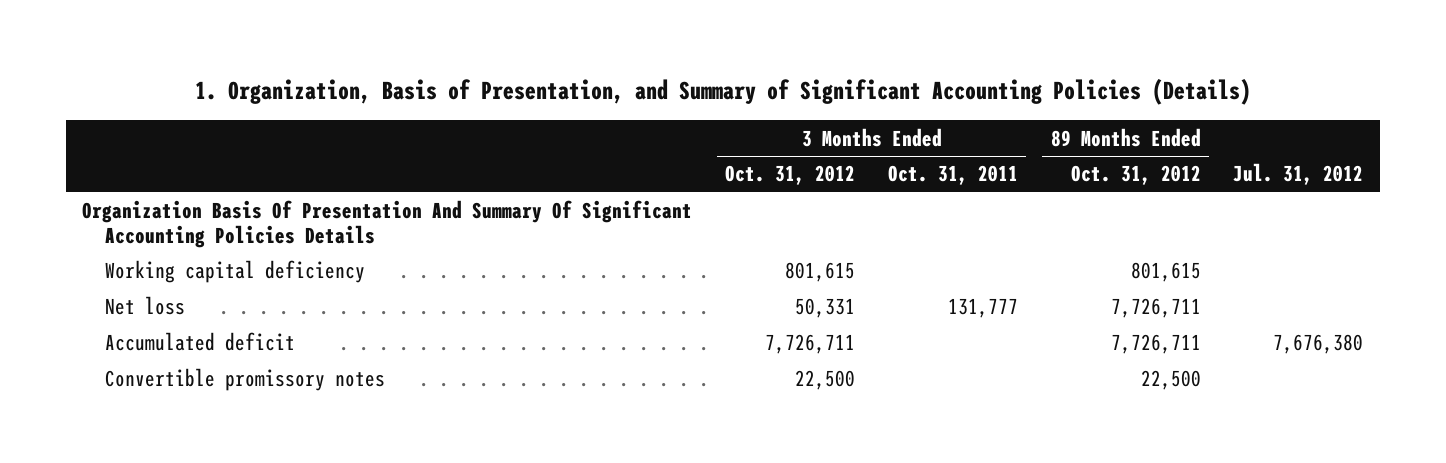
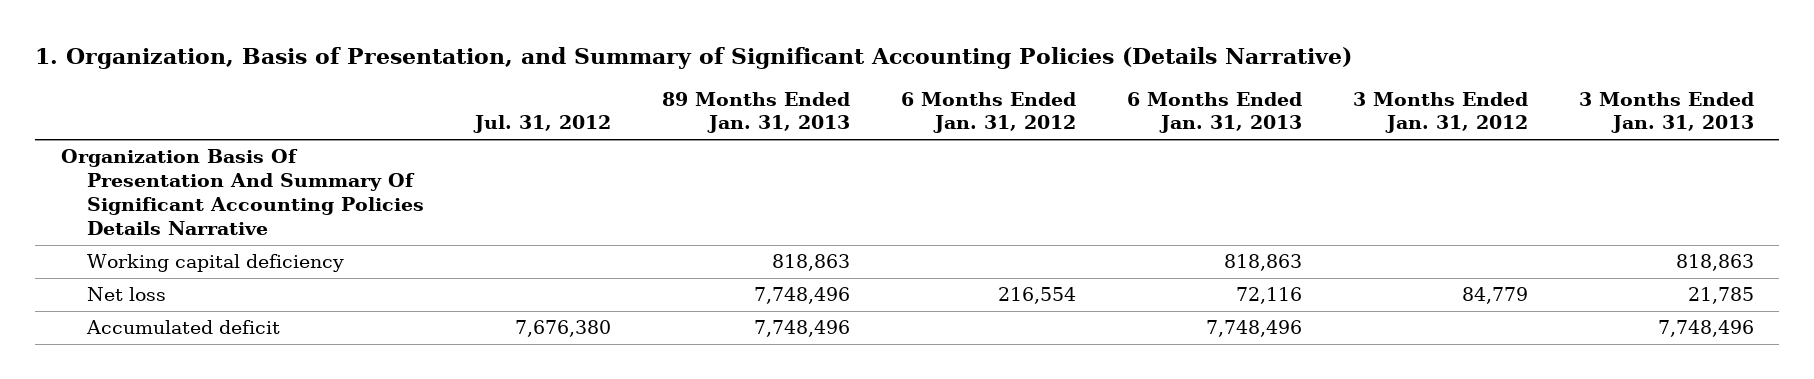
- 1. Organization, Basis of Presentation, and Summary of Significant Accounting Policies (Details)
+ 1. Organization, Basis of Presentation, and Summary of Significant Accounting Policies (Details Narrative)
- | 3 Months Ended Oct. 31, 2012 | 3 Months Ended Oct. 31, 2011 | 89 Months Ended Oct. 31, 2012 | Jul. 31, 2012
+ | Jul. 31, 2012 | 89 Months Ended Jan. 31, 2013 | 6 Months Ended Jan. 31, 2012 | 6 Months Ended Jan. 31, 2013 | 3 Months Ended Jan. 31, 2012 | 3 Months Ended Jan. 31, 2013
- Organization Basis Of Presentation And Summary Of Significant Accounting Policies Details
+ Organization Basis Of Presentation And Summary Of Significant Accounting Policies Details Narrative
- Convertible promissory notes | 22,500 | | 22,500 |

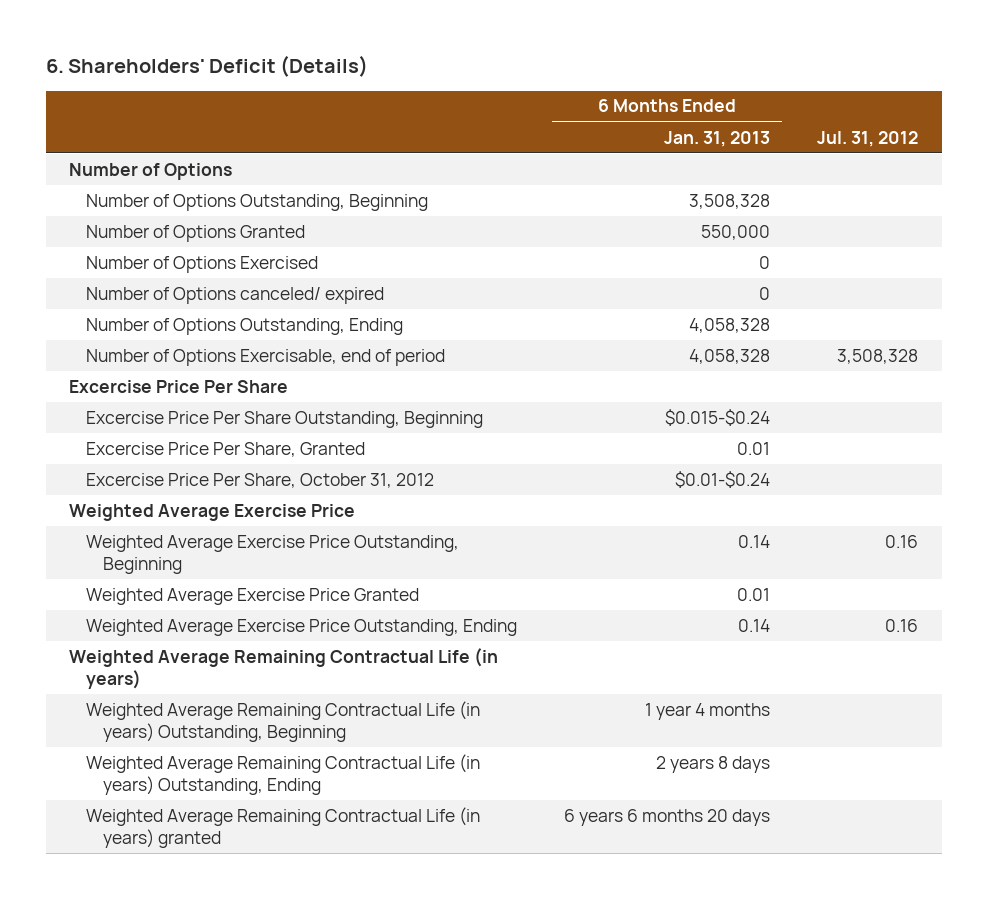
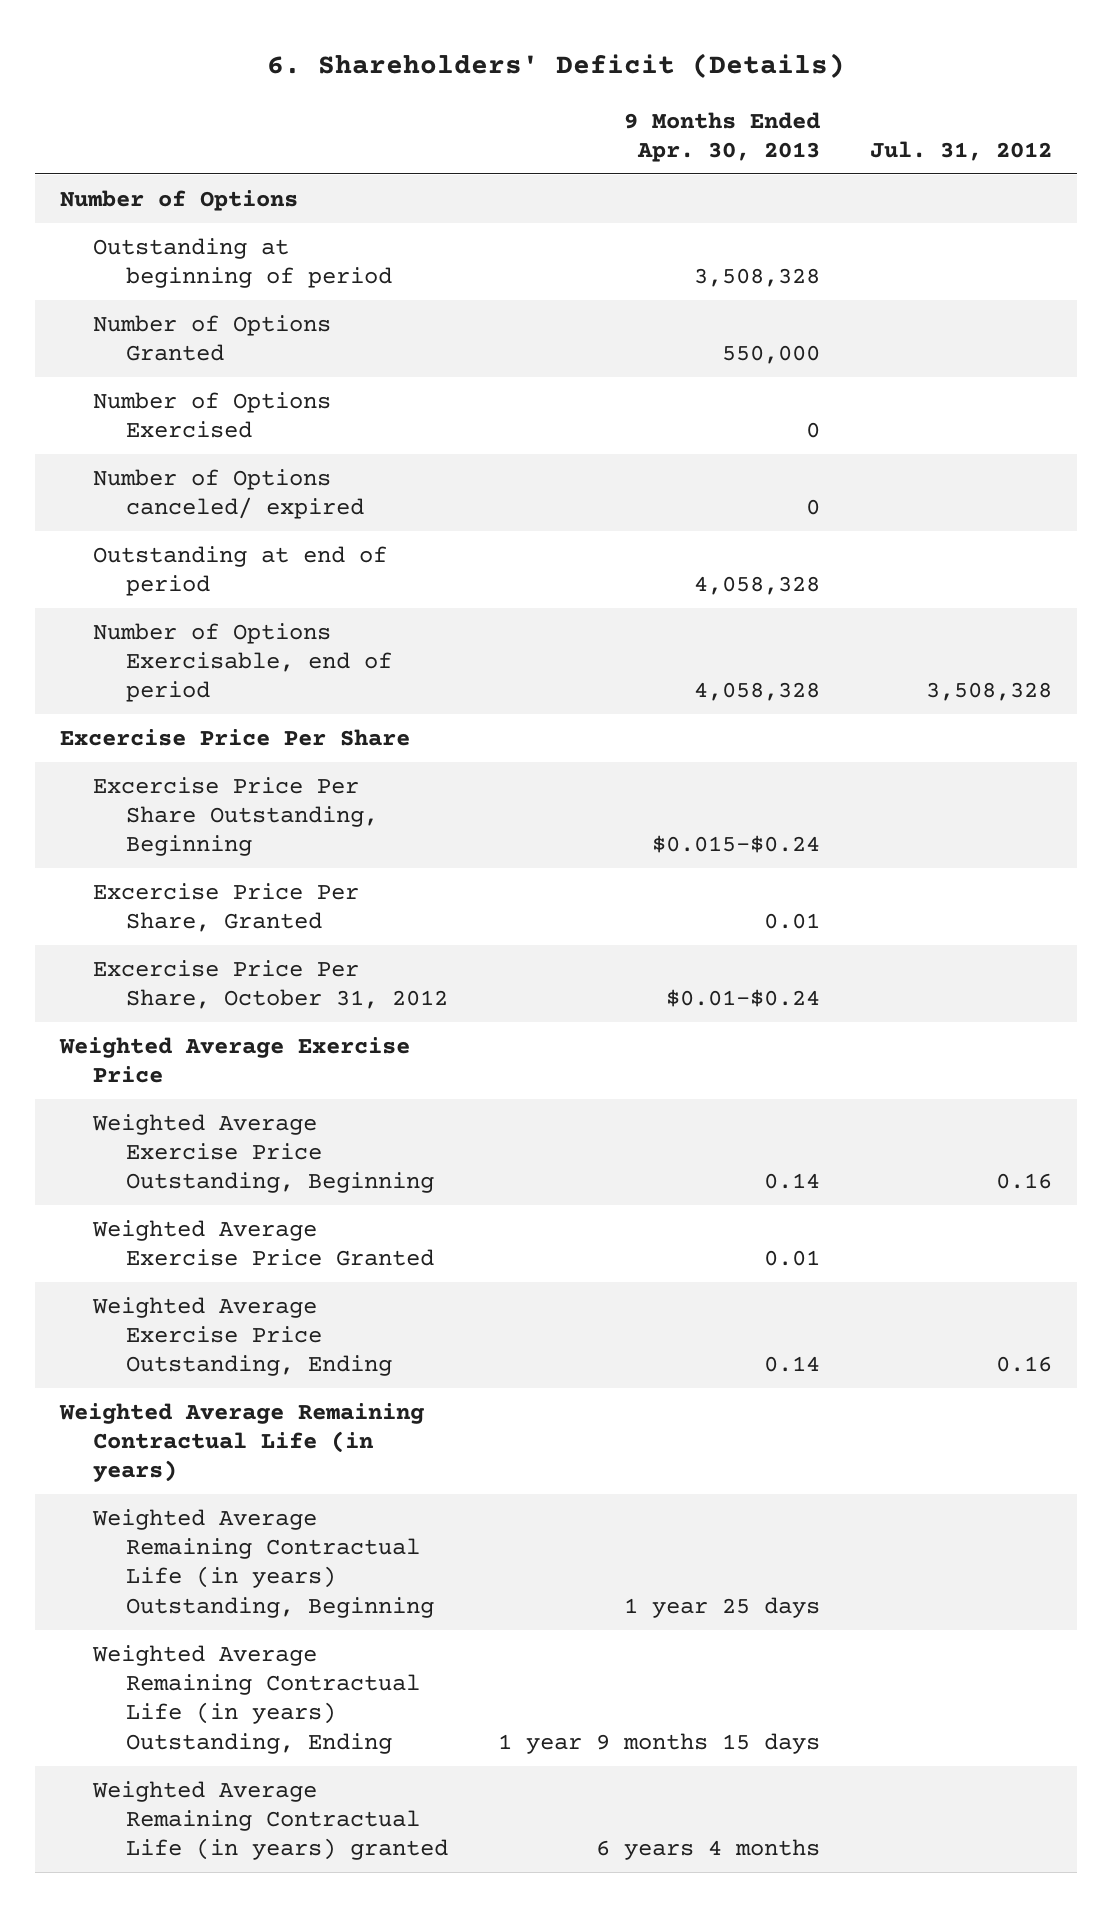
- | 6 Months Ended Jan. 31, 2013 | Jul. 31, 2012
+ | 9 Months Ended Apr. 30, 2013 | Jul. 31, 2012
- Number of Options Outstanding, Beginning | 3,508,328 |
+ Outstanding at beginning of period | 3,508,328 |
- Number of Options Outstanding, Ending | 4,058,328 |
+ Outstanding at end of period | 4,058,328 |

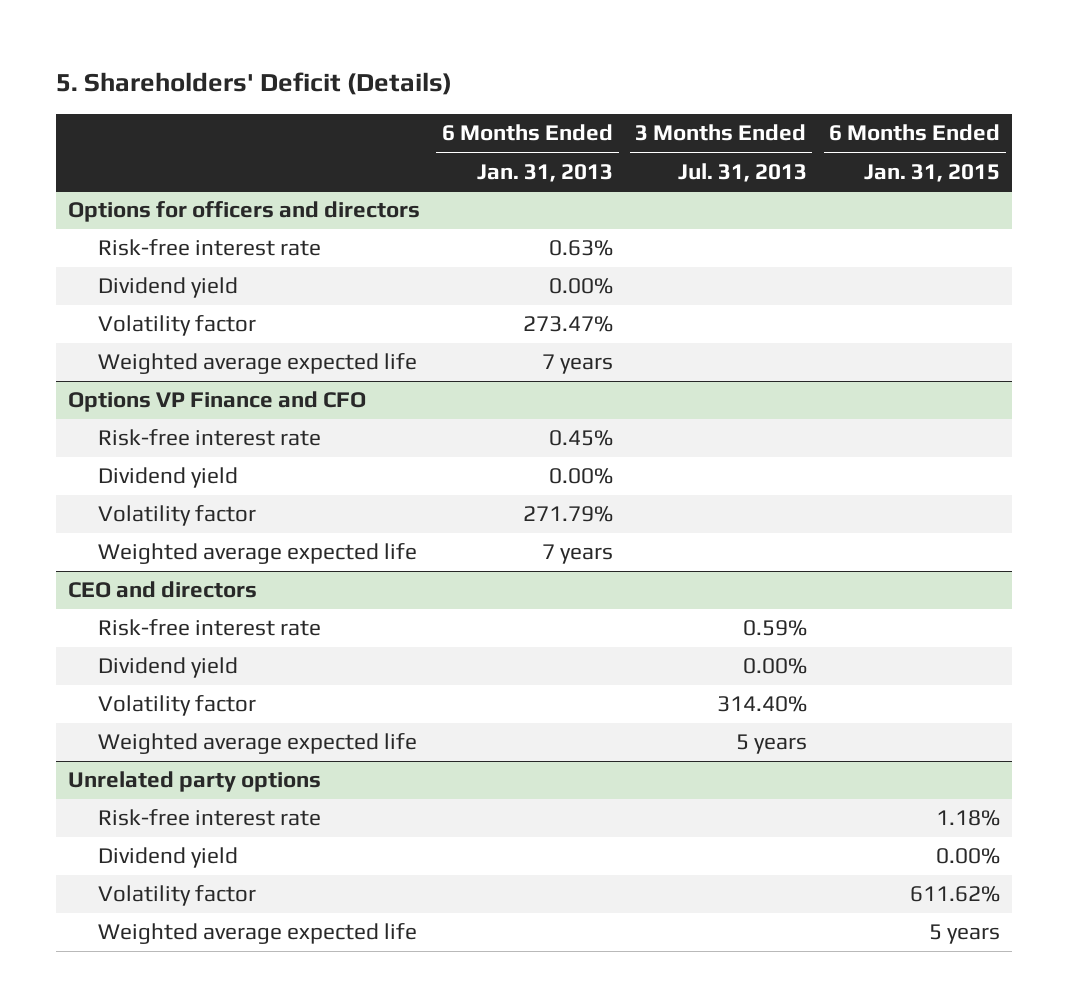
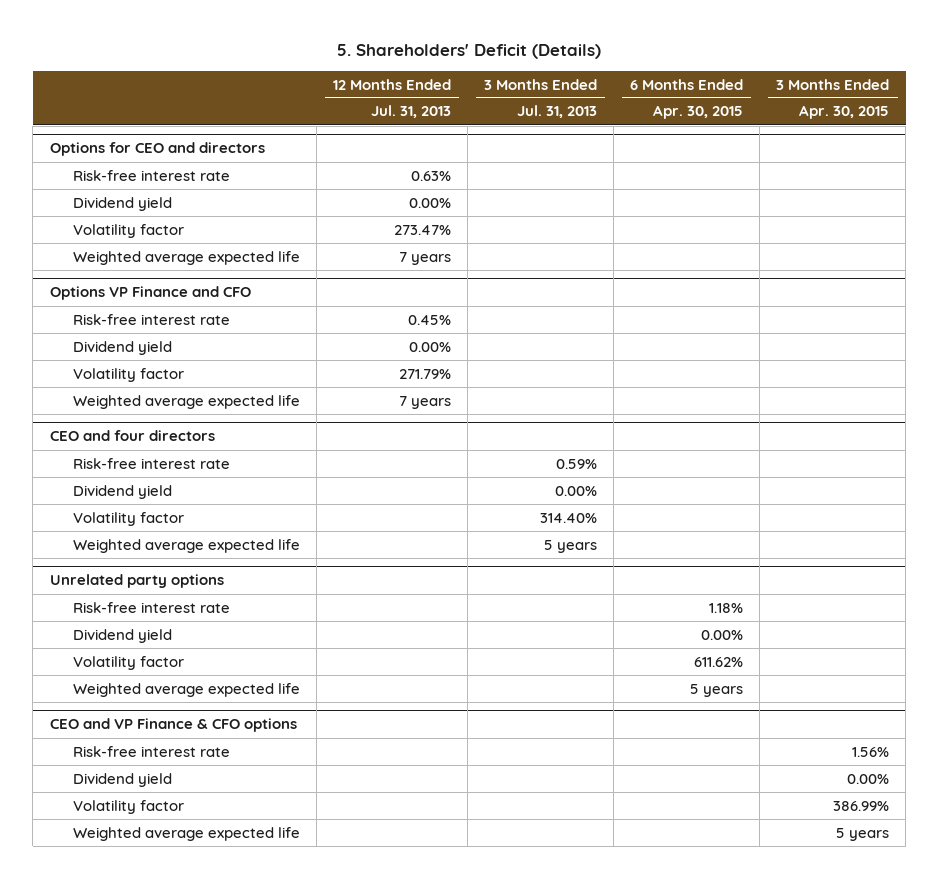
- | 6 Months Ended Jan. 31, 2013 | 3 Months Ended Jul. 31, 2013 | 6 Months Ended Jan. 31, 2015
+ | 12 Months Ended Jul. 31, 2013 | 3 Months Ended Jul. 31, 2013 | 6 Months Ended Apr. 30, 2015 | 3 Months Ended Apr. 30, 2015
- Options for officers and directors
+ Options for CEO and directors
- CEO and directors
+ CEO and four directors
+ CEO and VP Finance & CFO options
+ Risk-free interest rate | | | | 1.56%
+ Dividend yield | | | | 0.00%
+ Volatility factor | | | | 386.99%
+ Weighted average expected life | | | | 5 years

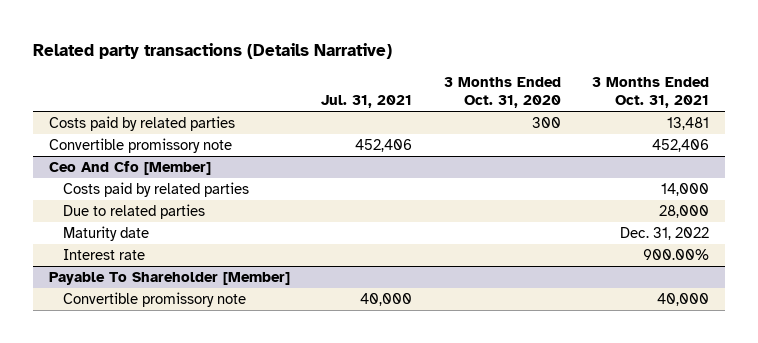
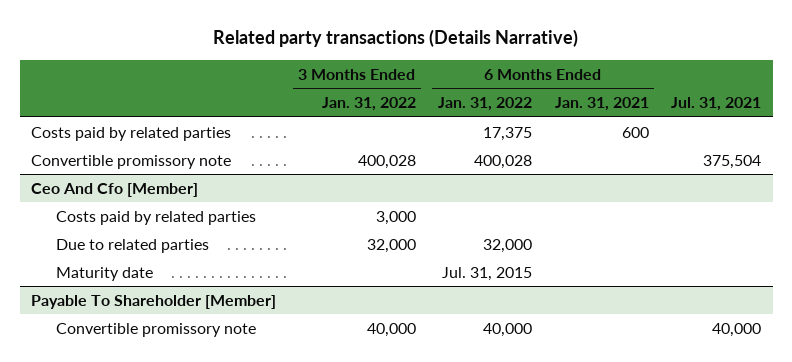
- | Jul. 31, 2021 | 3 Months Ended Oct. 31, 2020 | 3 Months Ended Oct. 31, 2021
+ | 3 Months Ended Jan. 31, 2022 | 6 Months Ended Jan. 31, 2022 | 6 Months Ended Jan. 31, 2021 | Jul. 31, 2021
- Convertible promissory note | 452,406 | | 452,406
+ Convertible promissory note | 400,028 | 400,028 | | 375,504
@ Ceo And Cfo [Member]
- Interest rate | | | 900.00%

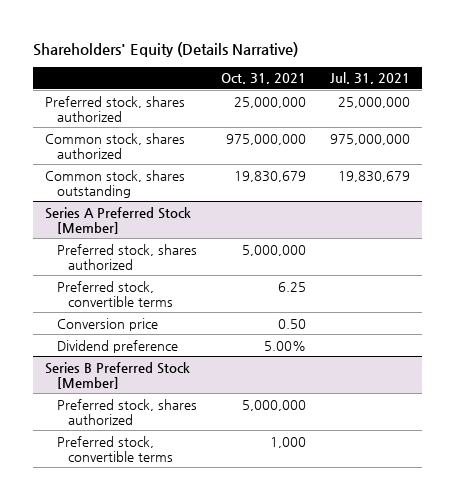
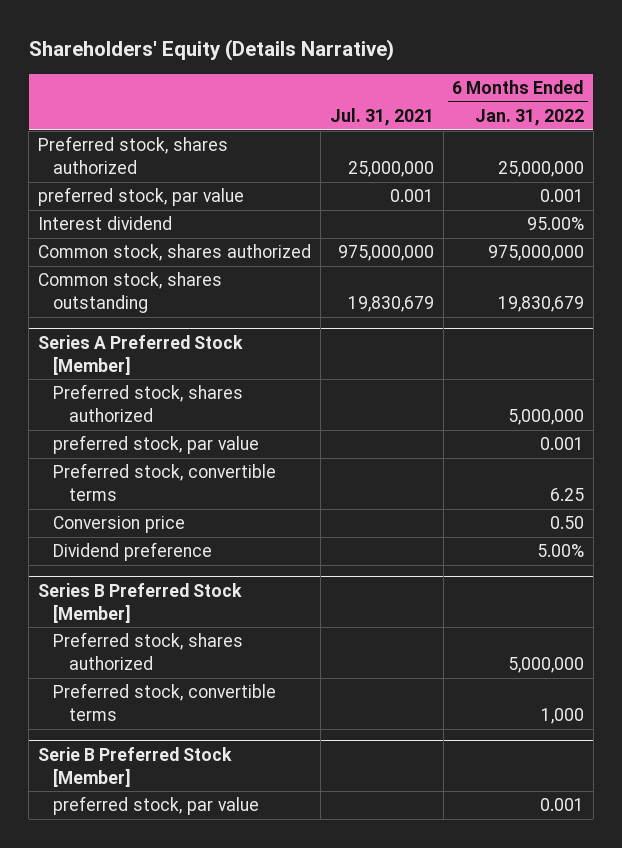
- | Oct. 31, 2021 | Jul. 31, 2021
+ | Jul. 31, 2021 | 6 Months Ended Jan. 31, 2022
+ preferred stock, par value | 0.001 | 0.001
+ Interest dividend | | 95.00%
@ Series A Preferred Stock [Member]
+ preferred stock, par value | | 0.001
+ Serie B Preferred Stock [Member]
+ preferred stock, par value | | 0.001

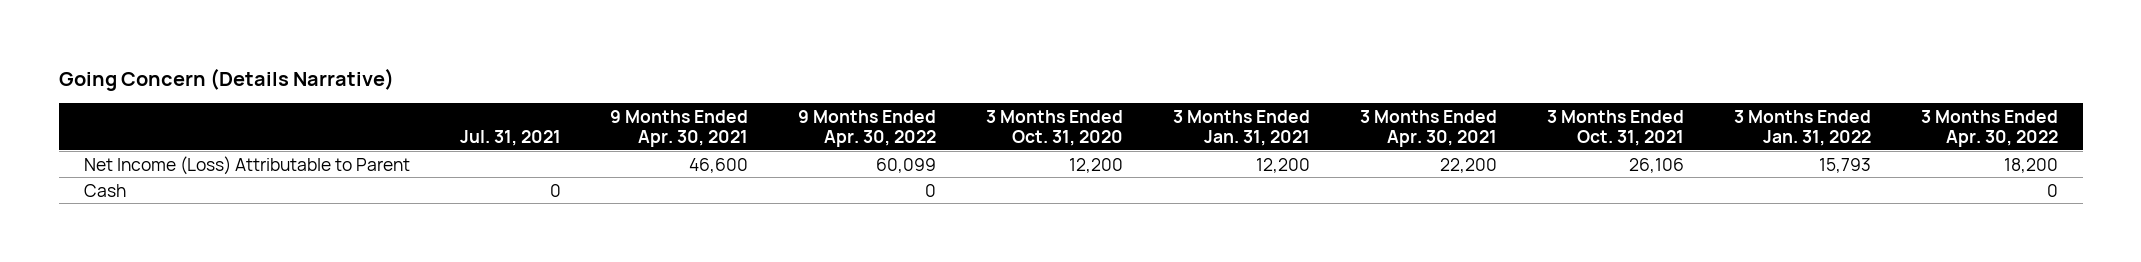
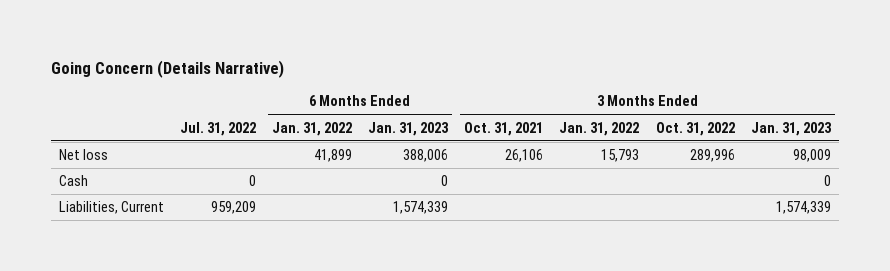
- | Jul. 31, 2021 | 9 Months Ended Apr. 30, 2021 | 9 Months Ended Apr. 30, 2022 | 3 Months Ended Oct. 31, 2020 | 3 Months Ended Jan. 31, 2021 | 3 Months Ended Apr. 30, 2021 | 3 Months Ended Oct. 31, 2021 | 3 Months Ended Jan. 31, 2022 | 3 Months Ended Apr. 30, 2022
+ | Jul. 31, 2022 | 6 Months Ended Jan. 31, 2022 | 6 Months Ended Jan. 31, 2023 | 3 Months Ended Oct. 31, 2021 | 3 Months Ended Jan. 31, 2022 | 3 Months Ended Oct. 31, 2022 | 3 Months Ended Jan. 31, 2023
- Net Income (Loss) Attributable to Parent | | 46,600 | 60,099 | 12,200 | 12,200 | 22,200 | 26,106 | 15,793 | 18,200
+ Net loss | | 41,899 | 388,006 | 26,106 | 15,793 | 289,996 | 98,009
+ Liabilities, Current | 959,209 | | 1,574,339 | | | | 1,574,339

